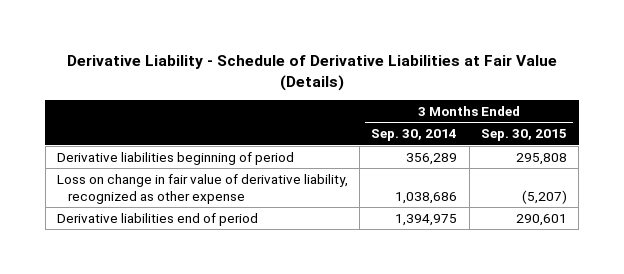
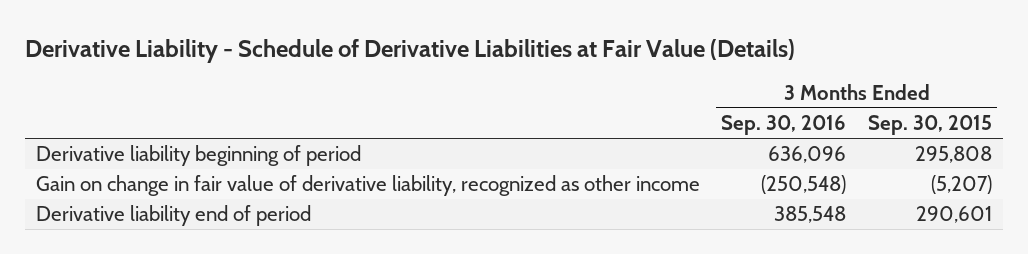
- | 3 Months Ended Sep. 30, 2014 | 3 Months Ended Sep. 30, 2015
+ | 3 Months Ended Sep. 30, 2016 | 3 Months Ended Sep. 30, 2015
- Derivative liabilities beginning of period | 356,289 | 295,808
- Loss on change in fair value of derivative liability, recognized as other expense | 1,038,686 | (5,207)
- Derivative liabilities end of period | 1,394,975 | 290,601
+ Derivative liability beginning of period | 636,096 | 295,808
+ Gain on change in fair value of derivative liability, recognized as other income | (250,548) | (5,207)
+ Derivative liability end of period | 385,548 | 290,601

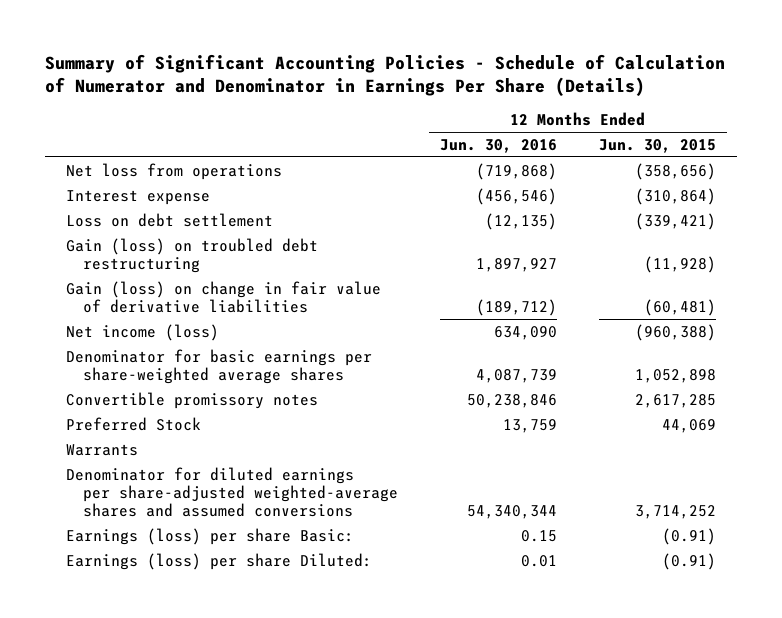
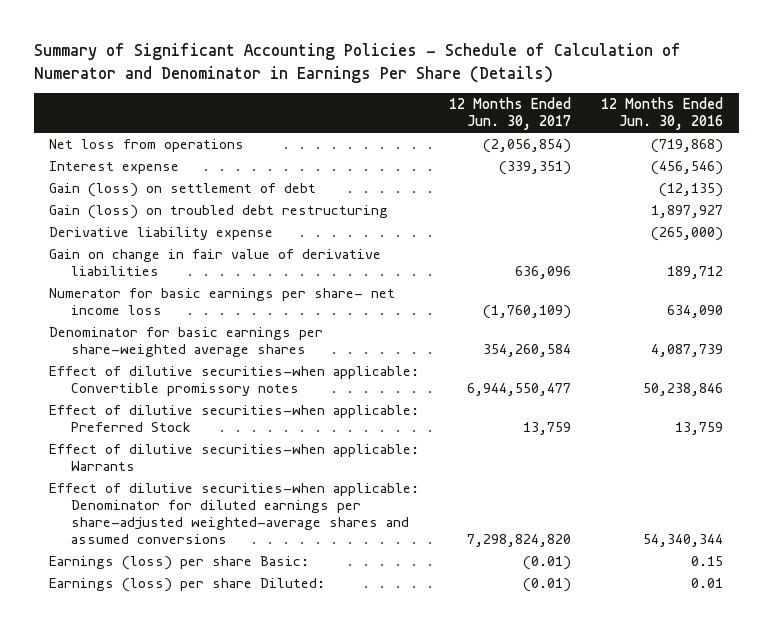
- | 12 Months Ended Jun. 30, 2016 | 12 Months Ended Jun. 30, 2015
+ | 12 Months Ended Jun. 30, 2017 | 12 Months Ended Jun. 30, 2016
- Loss on debt settlement | (12,135) | (339,421)
+ Gain (loss) on settlement of debt | | (12,135)
- Gain (loss) on change in fair value of derivative liabilities | (189,712) | (60,481)
- Net income (loss) | 634,090 | (960,388)
+ Derivative liability expense | | (265,000)
+ Gain on change in fair value of derivative liabilities | 636,096 | 189,712
+ Numerator for basic earnings per share- net income loss | (1,760,109) | 634,090
- Convertible promissory notes | 50,238,846 | 2,617,285
- Preferred Stock | 13,759 | 44,069
- Warrants
- Denominator for diluted earnings per share-adjusted weighted-average shares and assumed conversions | 54,340,344 | 3,714,252
+ Effect of dilutive securities-when applicable: Convertible promissory notes | 6,944,550,477 | 50,238,846
+ Effect of dilutive securities-when applicable: Preferred Stock | 13,759 | 13,759
+ Effect of dilutive securities-when applicable: Warrants
+ Effect of dilutive securities-when applicable: Denominator for diluted earnings per share-adjusted weighted-average shares and assumed conversions | 7,298,824,820 | 54,340,344

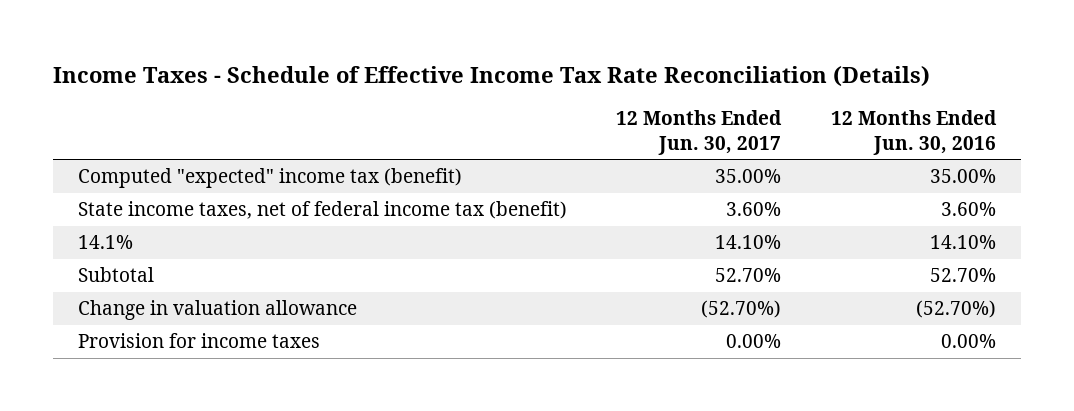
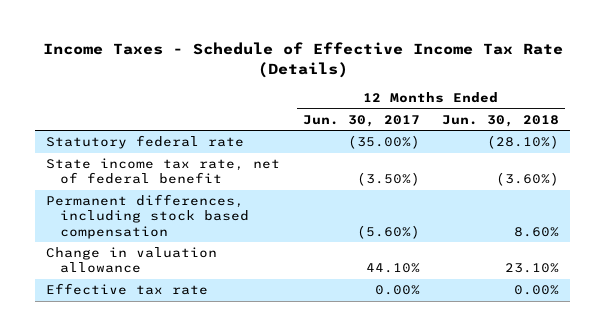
- Income Taxes - Schedule of Effective Income Tax Rate Reconciliation (Details)
+ Income Taxes - Schedule of Effective Income Tax Rate (Details)
- | 12 Months Ended Jun. 30, 2017 | 12 Months Ended Jun. 30, 2016
+ | 12 Months Ended Jun. 30, 2017 | 12 Months Ended Jun. 30, 2018
- Computed "expected" income tax (benefit) | 35.00% | 35.00%
- State income taxes, net of federal income tax (benefit) | 3.60% | 3.60%
- 14.1% | 14.10% | 14.10%
- Subtotal | 52.70% | 52.70%
- Change in valuation allowance | (52.70%) | (52.70%)
- Provision for income taxes | 0.00% | 0.00%
+ Statutory federal rate | (35.00%) | (28.10%)
+ State income tax rate, net of federal benefit | (3.50%) | (3.60%)
+ Permanent differences, including stock based compensation | (5.60%) | 8.60%
+ Change in valuation allowance | 44.10% | 23.10%
+ Effective tax rate | 0.00% | 0.00%

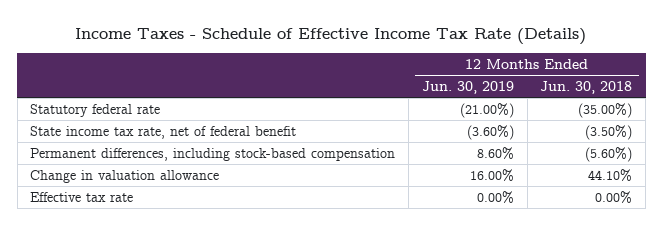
- | 12 Months Ended Jun. 30, 2017 | 12 Months Ended Jun. 30, 2018
+ | 12 Months Ended Jun. 30, 2019 | 12 Months Ended Jun. 30, 2018
- Statutory federal rate | (35.00%) | (28.10%)
- State income tax rate, net of federal benefit | (3.50%) | (3.60%)
- Permanent differences, including stock based compensation | (5.60%) | 8.60%
- Change in valuation allowance | 44.10% | 23.10%
+ Statutory federal rate | (21.00%) | (35.00%)
+ State income tax rate, net of federal benefit | (3.60%) | (3.50%)
+ Permanent differences, including stock-based compensation | 8.60% | (5.60%)
+ Change in valuation allowance | 16.00% | 44.10%

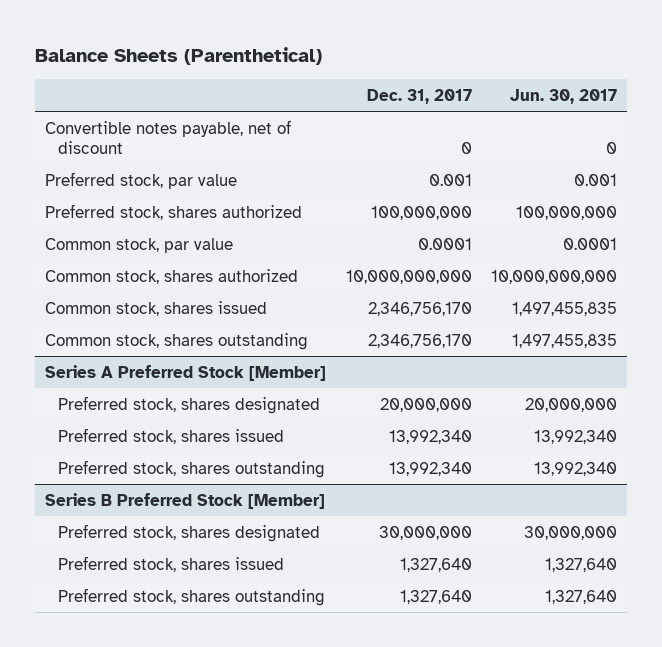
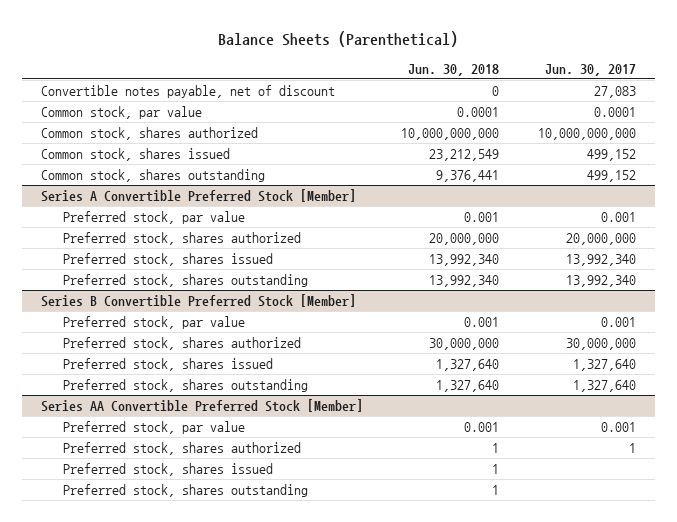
- | Dec. 31, 2017 | Jun. 30, 2017
+ | Jun. 30, 2018 | Jun. 30, 2017
- Convertible notes payable, net of discount | 0 | 0
- Preferred stock, par value | 0.001 | 0.001
- Preferred stock, shares authorized | 100,000,000 | 100,000,000
+ Convertible notes payable, net of discount | 0 | 27,083
- Common stock, shares issued | 2,346,756,170 | 1,497,455,835
- Common stock, shares outstanding | 2,346,756,170 | 1,497,455,835
- Series A Preferred Stock [Member]
- Preferred stock, shares designated | 20,000,000 | 20,000,000
+ Common stock, shares issued | 23,212,549 | 499,152
+ Common stock, shares outstanding | 9,376,441 | 499,152
+ Series A Convertible Preferred Stock [Member]
+ Preferred stock, par value | 0.001 | 0.001
+ Preferred stock, shares authorized | 20,000,000 | 20,000,000
- Series B Preferred Stock [Member]
- Preferred stock, shares designated | 30,000,000 | 30,000,000
+ Series B Convertible Preferred Stock [Member]
+ Preferred stock, par value | 0.001 | 0.001
+ Preferred stock, shares authorized | 30,000,000 | 30,000,000
+ Series AA Convertible Preferred Stock [Member]
+ Preferred stock, par value | 0.001 | 0.001
+ Preferred stock, shares authorized | 1 | 1
+ Preferred stock, shares issued | 1 |
+ Preferred stock, shares outstanding | 1 |

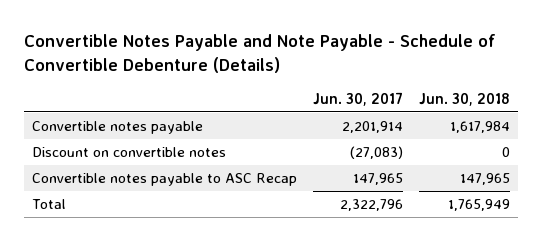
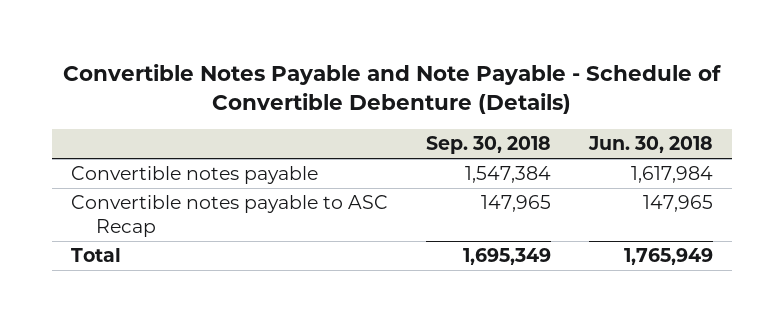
- | Jun. 30, 2017 | Jun. 30, 2018
+ | Sep. 30, 2018 | Jun. 30, 2018
- Discount on convertible notes | (27,083) | 0

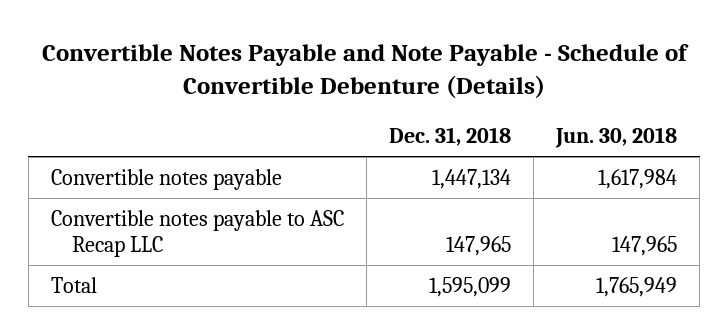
- | Sep. 30, 2018 | Jun. 30, 2018
+ | Dec. 31, 2018 | Jun. 30, 2018
- Convertible notes payable to ASC Recap | 147,965 | 147,965
+ Convertible notes payable to ASC Recap LLC | 147,965 | 147,965

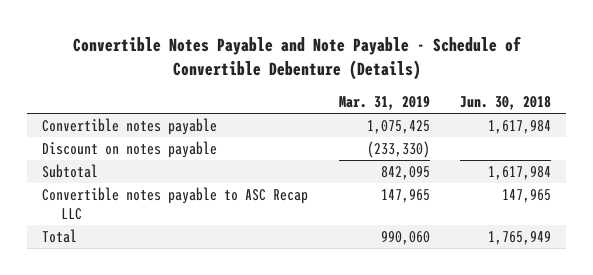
- | Dec. 31, 2018 | Jun. 30, 2018
+ | Mar. 31, 2019 | Jun. 30, 2018
+ Discount on notes payable | (233,330) |
+ Subtotal | 842,095 | 1,617,984

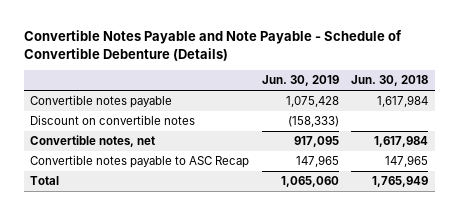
- | Mar. 31, 2019 | Jun. 30, 2018
+ | Jun. 30, 2019 | Jun. 30, 2018
- Discount on notes payable | (233,330) |
- Subtotal | 842,095 | 1,617,984
- Convertible notes payable to ASC Recap LLC | 147,965 | 147,965
+ Discount on convertible notes | (158,333) |
+ Convertible notes, net | 917,095 | 1,617,984
+ Convertible notes payable to ASC Recap | 147,965 | 147,965

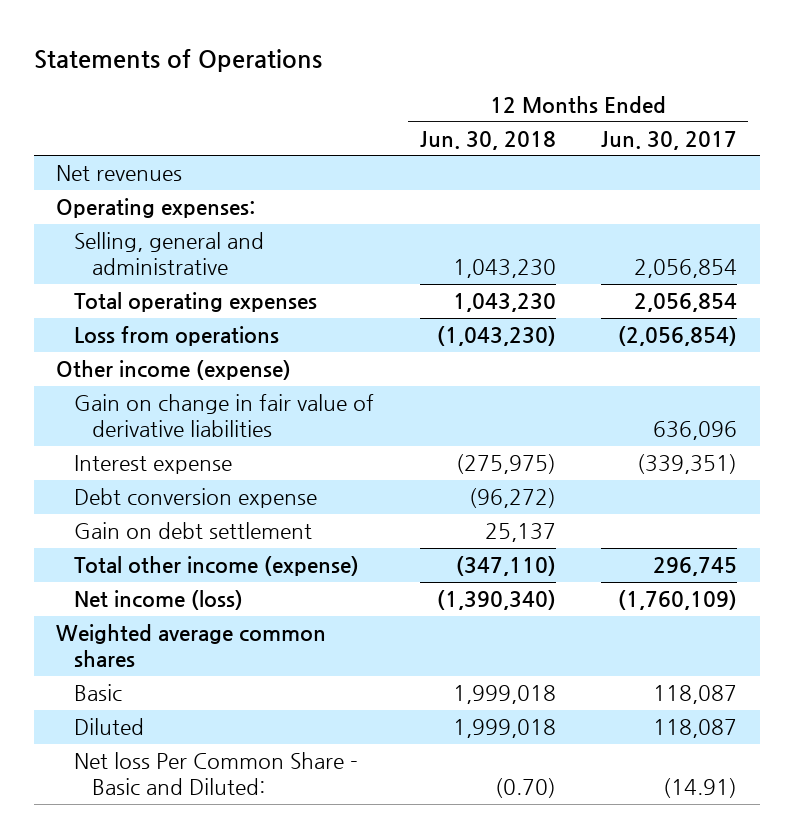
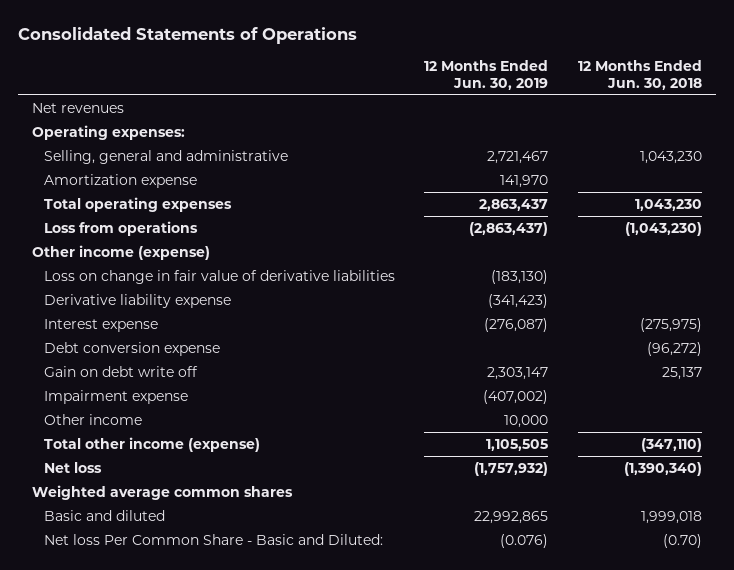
- Statements of Operations
+ Consolidated Statements of Operations
- | 12 Months Ended Jun. 30, 2018 | 12 Months Ended Jun. 30, 2017
+ | 12 Months Ended Jun. 30, 2019 | 12 Months Ended Jun. 30, 2018
+ Amortization expense | 141,970 |
- Gain on change in fair value of derivative liabilities | | 636,096
+ Loss on change in fair value of derivative liabilities | (183,130) |
+ Derivative liability expense | (341,423) |
- Gain on debt settlement | 25,137 |
+ Gain on debt write off | 2,303,147 | 25,137
+ Impairment expense | (407,002) |
+ Other income | 10,000 |
- Net income (loss) | (1,390,340) | (1,760,109)
+ Net loss | (1,757,932) | (1,390,340)
- Basic | 1,999,018 | 118,087
- Diluted | 1,999,018 | 118,087
+ Basic and diluted | 22,992,865 | 1,999,018

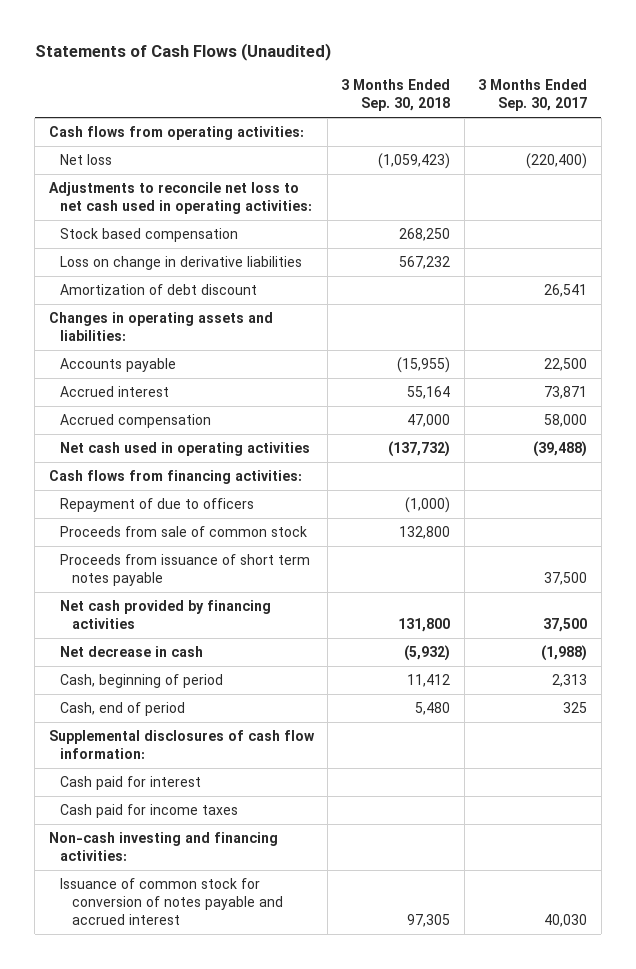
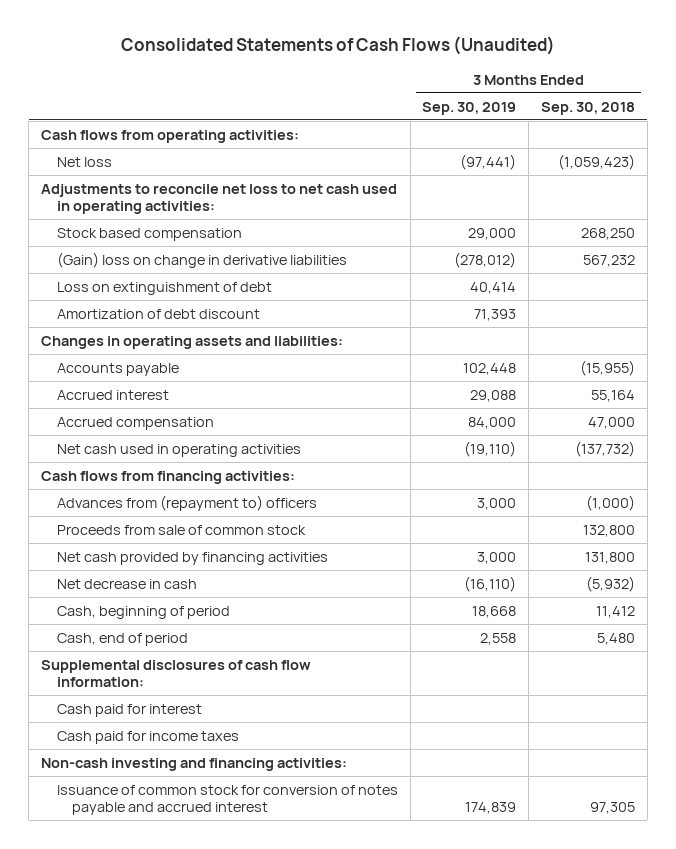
- Statements of Cash Flows (Unaudited)
+ Consolidated Statements of Cash Flows (Unaudited)
- | 3 Months Ended Sep. 30, 2018 | 3 Months Ended Sep. 30, 2017
+ | 3 Months Ended Sep. 30, 2019 | 3 Months Ended Sep. 30, 2018
- Loss on change in derivative liabilities | 567,232 |
+ (Gain) loss on change in derivative liabilities | (278,012) | 567,232
+ Loss on extinguishment of debt | 40,414 |
- Repayment of due to officers | (1,000) |
+ Advances from (repayment to) officers | 3,000 | (1,000)
- Proceeds from issuance of short term notes payable | | 37,500

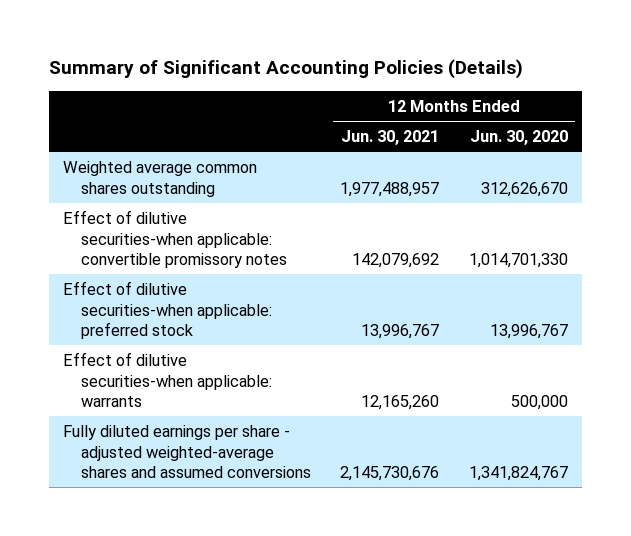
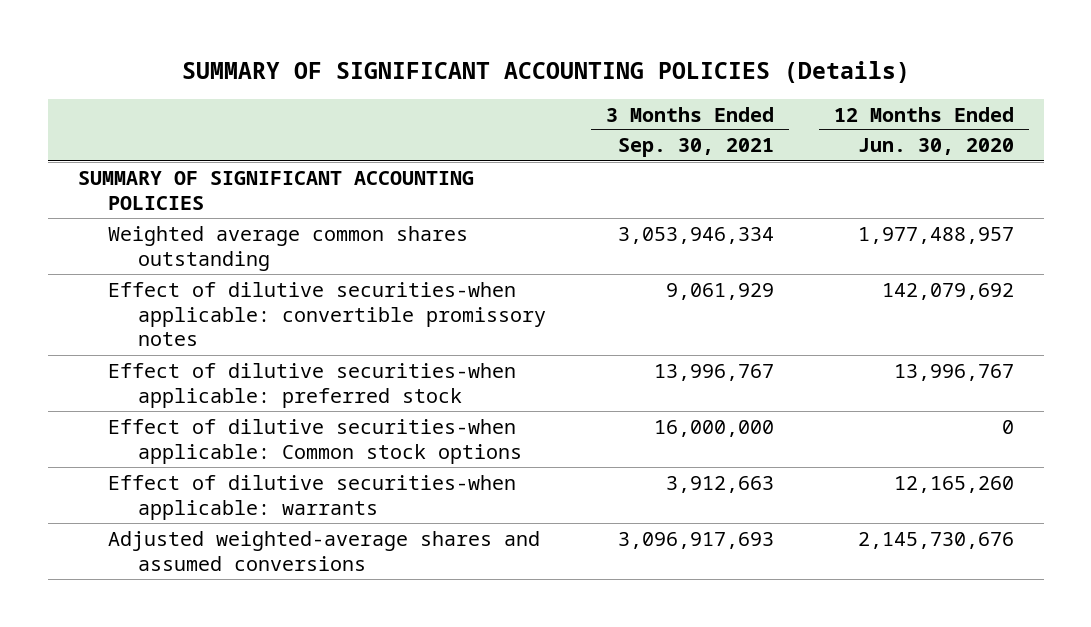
- Summary of Significant Accounting Policies (Details)
+ SUMMARY OF SIGNIFICANT ACCOUNTING POLICIES (Details)
- | 12 Months Ended Jun. 30, 2021 | 12 Months Ended Jun. 30, 2020
+ | 3 Months Ended Sep. 30, 2021 | 12 Months Ended Jun. 30, 2020
- Weighted average common shares outstanding | 1,977,488,957 | 312,626,670
- Effect of dilutive securities-when applicable: convertible promissory notes | 142,079,692 | 1,014,701,330
+ SUMMARY OF SIGNIFICANT ACCOUNTING POLICIES
+ Weighted average common shares outstanding | 3,053,946,334 | 1,977,488,957
+ Effect of dilutive securities-when applicable: convertible promissory notes | 9,061,929 | 142,079,692
- Effect of dilutive securities-when applicable: warrants | 12,165,260 | 500,000
- Fully diluted earnings per share - adjusted weighted-average shares and assumed conversions | 2,145,730,676 | 1,341,824,767
+ Effect of dilutive securities-when applicable: Common stock options | 16,000,000 | 0
+ Effect of dilutive securities-when applicable: warrants | 3,912,663 | 12,165,260
+ Adjusted weighted-average shares and assumed conversions | 3,096,917,693 | 2,145,730,676

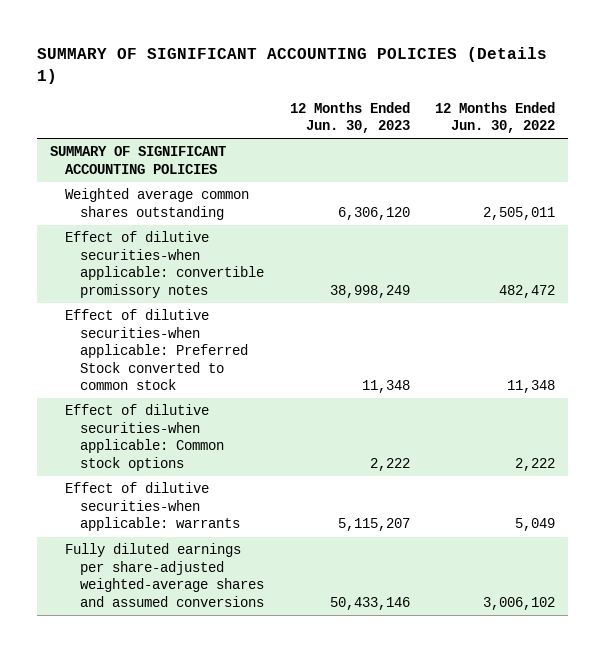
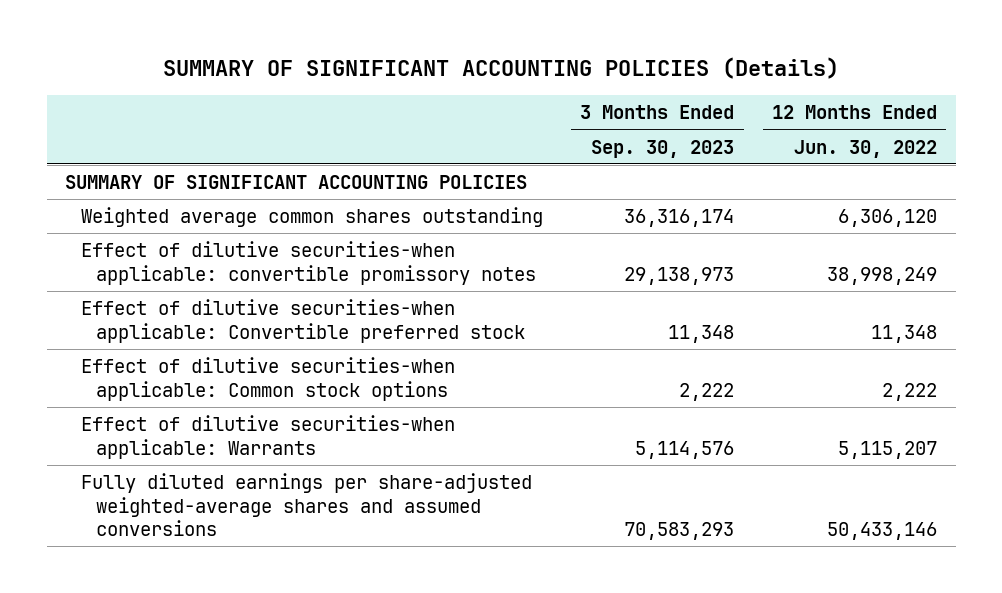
- SUMMARY OF SIGNIFICANT ACCOUNTING POLICIES (Details 1)
+ SUMMARY OF SIGNIFICANT ACCOUNTING POLICIES (Details)
- | 12 Months Ended Jun. 30, 2023 | 12 Months Ended Jun. 30, 2022
+ | 3 Months Ended Sep. 30, 2023 | 12 Months Ended Jun. 30, 2022
- Weighted average common shares outstanding | 6,306,120 | 2,505,011
- Effect of dilutive securities-when applicable: convertible promissory notes | 38,998,249 | 482,472
- Effect of dilutive securities-when applicable: Preferred Stock converted to common stock | 11,348 | 11,348
+ Weighted average common shares outstanding | 36,316,174 | 6,306,120
+ Effect of dilutive securities-when applicable: convertible promissory notes | 29,138,973 | 38,998,249
+ Effect of dilutive securities-when applicable: Convertible preferred stock | 11,348 | 11,348
- Effect of dilutive securities-when applicable: warrants | 5,115,207 | 5,049
- Fully diluted earnings per share-adjusted weighted-average shares and assumed conversions | 50,433,146 | 3,006,102
+ Effect of dilutive securities-when applicable: Warrants | 5,114,576 | 5,115,207
+ Fully diluted earnings per share-adjusted weighted-average shares and assumed conversions | 70,583,293 | 50,433,146

